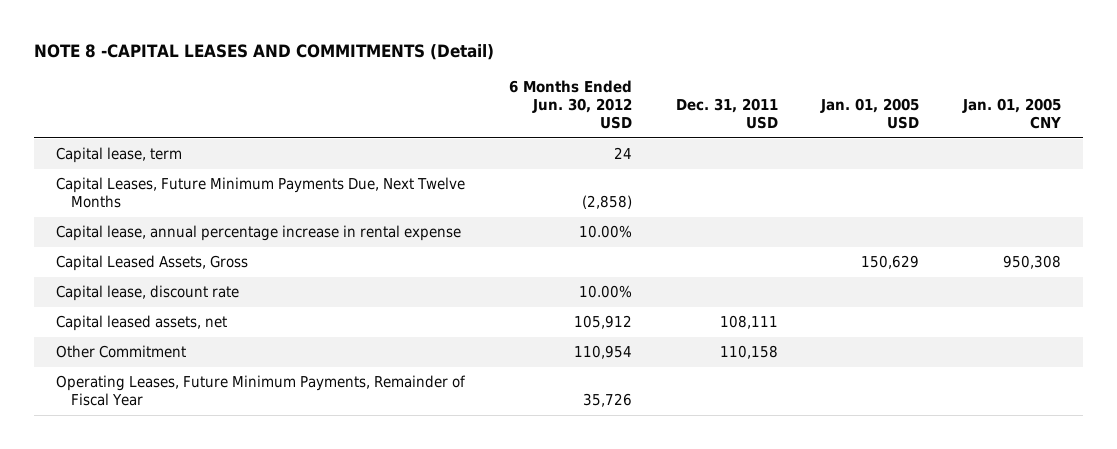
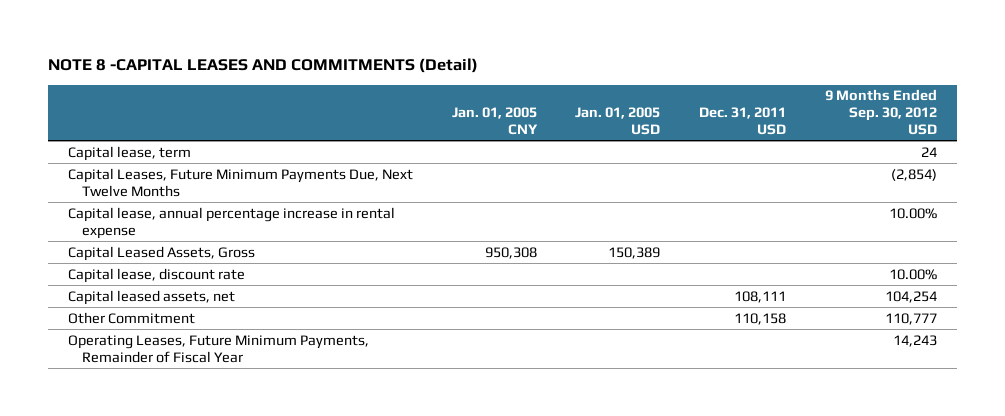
- | 6 Months Ended Jun. 30, 2012 USD | Dec. 31, 2011 USD | Jan. 01, 2005 USD | Jan. 01, 2005 CNY
+ | Jan. 01, 2005 CNY | Jan. 01, 2005 USD | Dec. 31, 2011 USD | 9 Months Ended Sep. 30, 2012 USD
- Capital Leased Assets, Gross | | | 150,629 | 950,308
+ Capital Leased Assets, Gross | 950,308 | 150,389 | |

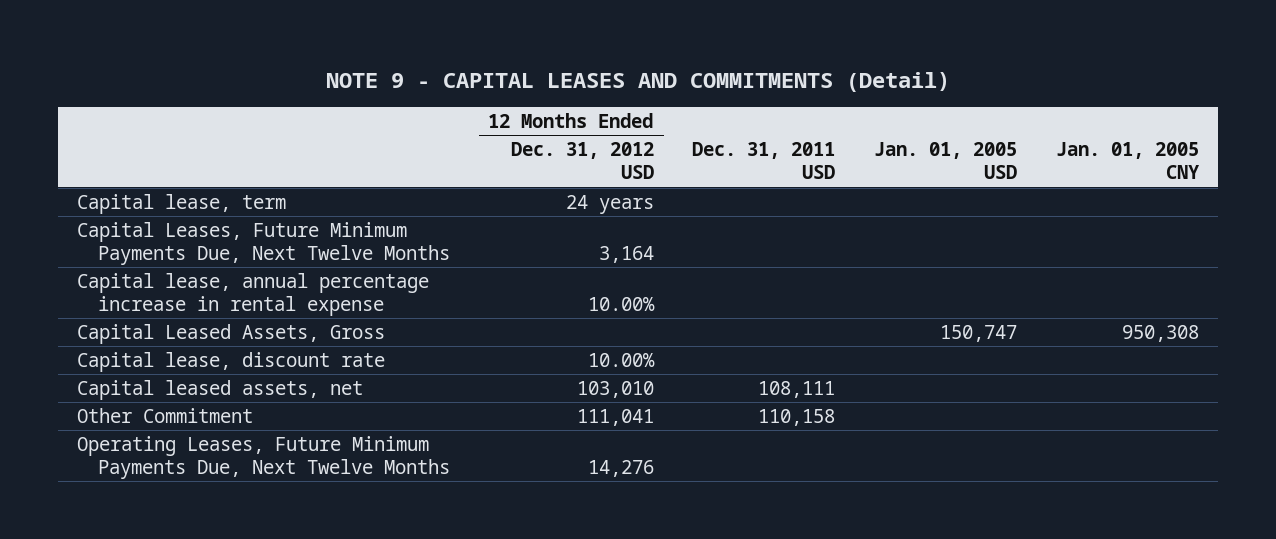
- NOTE 8 -CAPITAL LEASES AND COMMITMENTS (Detail)
+ NOTE 9 - CAPITAL LEASES AND COMMITMENTS (Detail)
- | Jan. 01, 2005 CNY | Jan. 01, 2005 USD | Dec. 31, 2011 USD | 9 Months Ended Sep. 30, 2012 USD
+ | 12 Months Ended Dec. 31, 2012 USD | Dec. 31, 2011 USD | Jan. 01, 2005 USD | Jan. 01, 2005 CNY
- Capital Leased Assets, Gross | 950,308 | 150,389 | |
+ Capital Leased Assets, Gross | | | 150,747 | 950,308
- Operating Leases, Future Minimum Payments, Remainder of Fiscal Year | | | | 14,243
+ Operating Leases, Future Minimum Payments Due, Next Twelve Months | 14,276 | | |

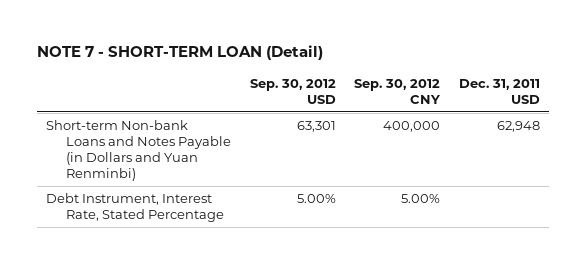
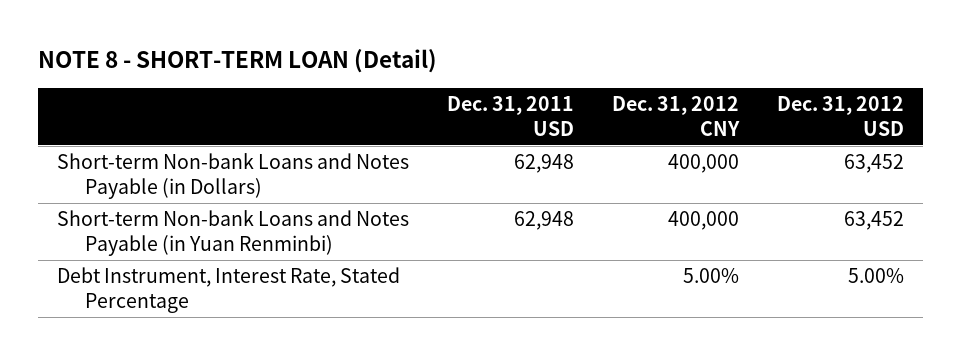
- NOTE 7 - SHORT-TERM LOAN (Detail)
+ NOTE 8 - SHORT-TERM LOAN (Detail)
- | Sep. 30, 2012 USD | Sep. 30, 2012 CNY | Dec. 31, 2011 USD
+ | Dec. 31, 2011 USD | Dec. 31, 2012 CNY | Dec. 31, 2012 USD
- Short-term Non-bank Loans and Notes Payable (in Dollars and Yuan Renminbi) | 63,301 | 400,000 | 62,948
+ Short-term Non-bank Loans and Notes Payable (in Dollars) | 62,948 | 400,000 | 63,452
+ Short-term Non-bank Loans and Notes Payable (in Yuan Renminbi) | 62,948 | 400,000 | 63,452

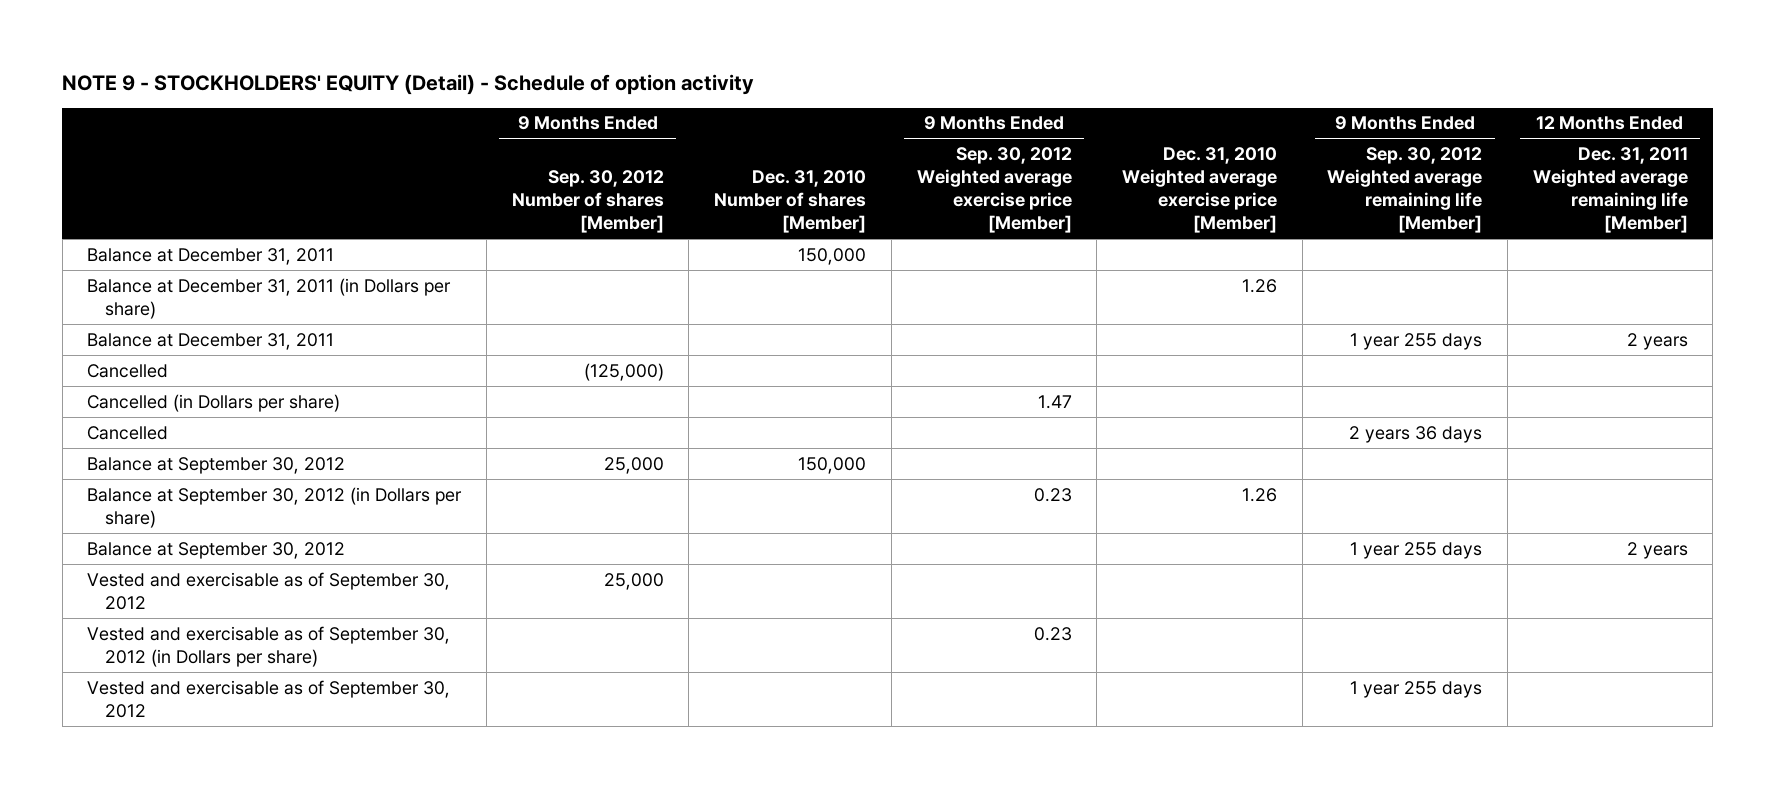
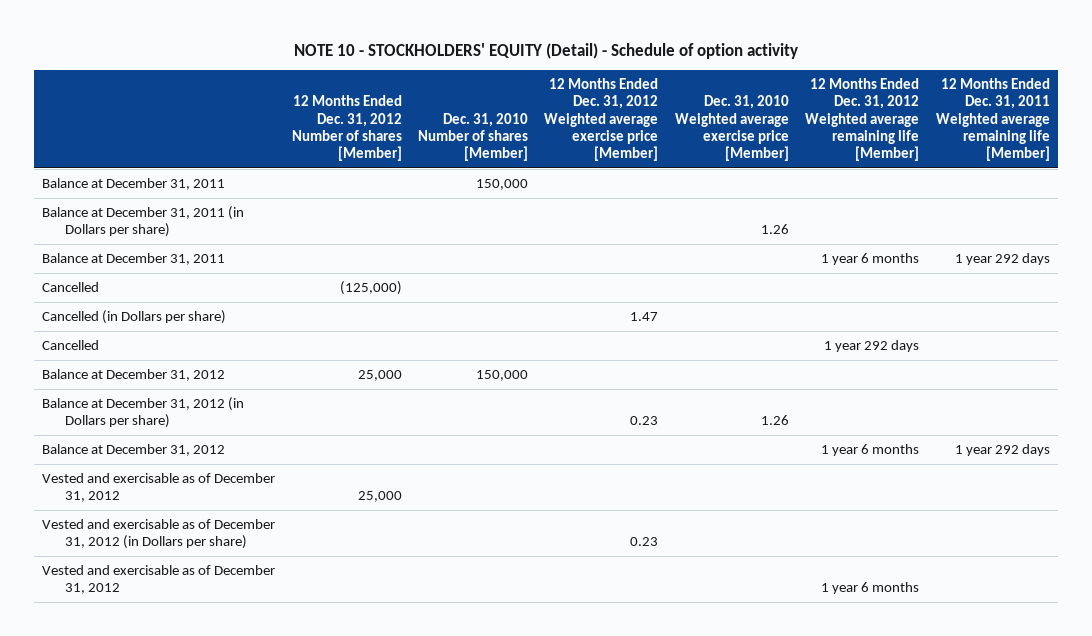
- NOTE 9 - STOCKHOLDERS' EQUITY (Detail) - Schedule of option activity
+ NOTE 10 - STOCKHOLDERS' EQUITY (Detail) - Schedule of option activity
- | 9 Months Ended Sep. 30, 2012 Number of shares [Member] | Dec. 31, 2010 Number of shares [Member] | 9 Months Ended Sep. 30, 2012 Weighted average exercise price [Member] | Dec. 31, 2010 Weighted average exercise price [Member] | 9 Months Ended Sep. 30, 2012 Weighted average remaining life [Member] | 12 Months Ended Dec. 31, 2011 Weighted average remaining life [Member]
+ | 12 Months Ended Dec. 31, 2012 Number of shares [Member] | Dec. 31, 2010 Number of shares [Member] | 12 Months Ended Dec. 31, 2012 Weighted average exercise price [Member] | Dec. 31, 2010 Weighted average exercise price [Member] | 12 Months Ended Dec. 31, 2012 Weighted average remaining life [Member] | 12 Months Ended Dec. 31, 2011 Weighted average remaining life [Member]
- Balance at December 31, 2011 | | | | | 1 year 255 days | 2 years
+ Balance at December 31, 2011 | | | | | 1 year 6 months | 1 year 292 days
- Balance at September 30, 2012 | 25,000 | 150,000 | | | |
- Balance at September 30, 2012 (in Dollars per share) | | | 0.23 | 1.26 | |
- Balance at September 30, 2012 | | | | | 1 year 255 days | 2 years
- Vested and exercisable as of September 30, 2012 | 25,000 | | | | |
- Vested and exercisable as of September 30, 2012 (in Dollars per share) | | | 0.23 | | |
- Vested and exercisable as of September 30, 2012 | | | | | 1 year 255 days |
+ Balance at December 31, 2012 | 25,000 | 150,000 | | | |
+ Balance at December 31, 2012 (in Dollars per share) | | | 0.23 | 1.26 | |
+ Balance at December 31, 2012 | | | | | 1 year 6 months | 1 year 292 days
+ Vested and exercisable as of December 31, 2012 | 25,000 | | | | |
+ Vested and exercisable as of December 31, 2012 (in Dollars per share) | | | 0.23 | | |
+ Vested and exercisable as of December 31, 2012 | | | | | 1 year 6 months |

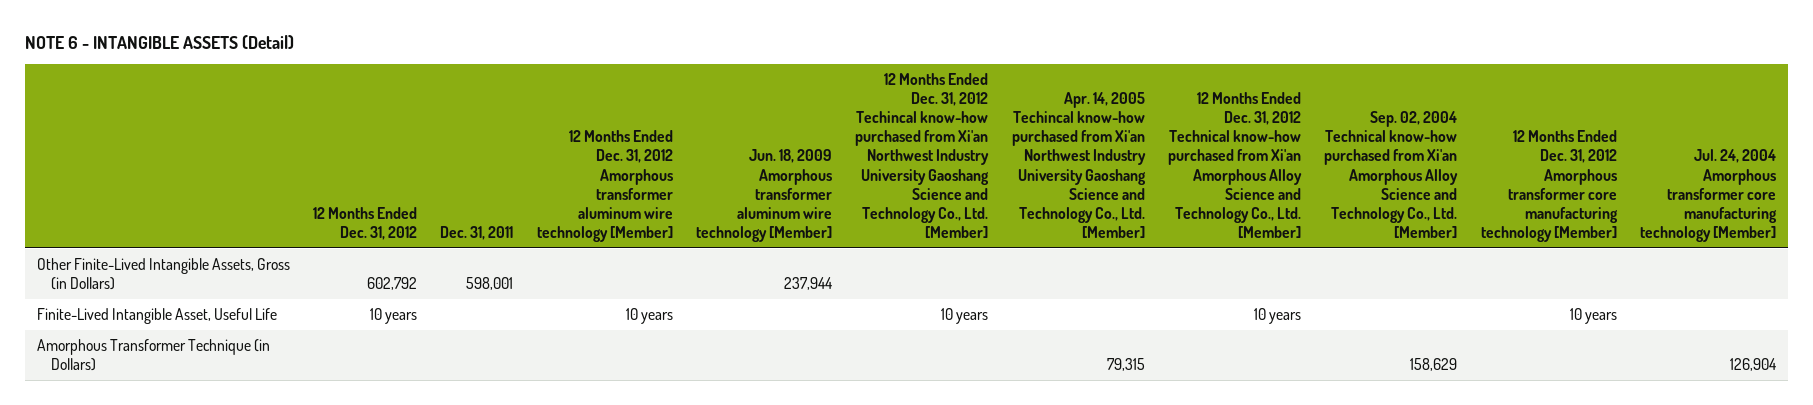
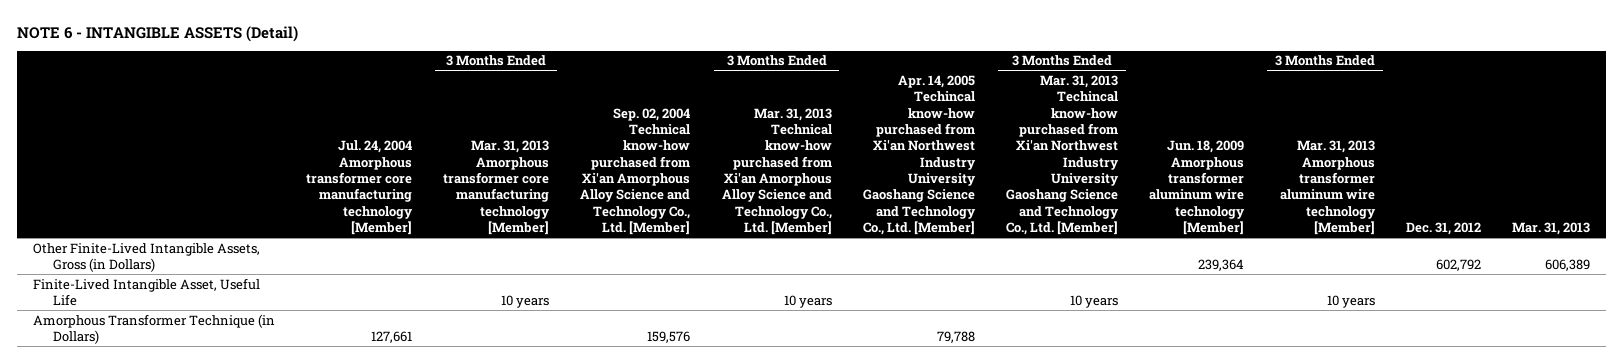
- | 12 Months Ended Dec. 31, 2012 | Dec. 31, 2011 | 12 Months Ended Dec. 31, 2012 Amorphous transformer aluminum wire technology [Member] | Jun. 18, 2009 Amorphous transformer aluminum wire technology [Member] | 12 Months Ended Dec. 31, 2012 Techincal know-how purchased from Xi'an Northwest Industry University Gaoshang Science and Technology Co., Ltd. [Member] | Apr. 14, 2005 Techincal know-how purchased from Xi'an Northwest Industry University Gaoshang Science and Technology Co., Ltd. [Member] | 12 Months Ended Dec. 31, 2012 Technical know-how purchased from Xi'an Amorphous Alloy Science and Technology Co., Ltd. [Member] | Sep. 02, 2004 Technical know-how purchased from Xi'an Amorphous Alloy Science and Technology Co., Ltd. [Member] | 12 Months Ended Dec. 31, 2012 Amorphous transformer core manufacturing technology [Member] | Jul. 24, 2004 Amorphous transformer core manufacturing technology [Member]
+ | Jul. 24, 2004 Amorphous transformer core manufacturing technology [Member] | 3 Months Ended Mar. 31, 2013 Amorphous transformer core manufacturing technology [Member] | Sep. 02, 2004 Technical know-how purchased from Xi'an Amorphous Alloy Science and Technology Co., Ltd. [Member] | 3 Months Ended Mar. 31, 2013 Technical know-how purchased from Xi'an Amorphous Alloy Science and Technology Co., Ltd. [Member] | Apr. 14, 2005 Techincal know-how purchased from Xi'an Northwest Industry University Gaoshang Science and Technology Co., Ltd. [Member] | 3 Months Ended Mar. 31, 2013 Techincal know-how purchased from Xi'an Northwest Industry University Gaoshang Science and Technology Co., Ltd. [Member] | Jun. 18, 2009 Amorphous transformer aluminum wire technology [Member] | 3 Months Ended Mar. 31, 2013 Amorphous transformer aluminum wire technology [Member] | Dec. 31, 2012 | Mar. 31, 2013
- Other Finite-Lived Intangible Assets, Gross (in Dollars) | 602,792 | 598,001 | | 237,944 | | | | | |
+ Other Finite-Lived Intangible Assets, Gross (in Dollars) | | | | | | | 239,364 | | 602,792 | 606,389
- Amorphous Transformer Technique (in Dollars) | | | | | | 79,315 | | 158,629 | | 126,904
+ Amorphous Transformer Technique (in Dollars) | 127,661 | | 159,576 | | 79,788 | | | | |

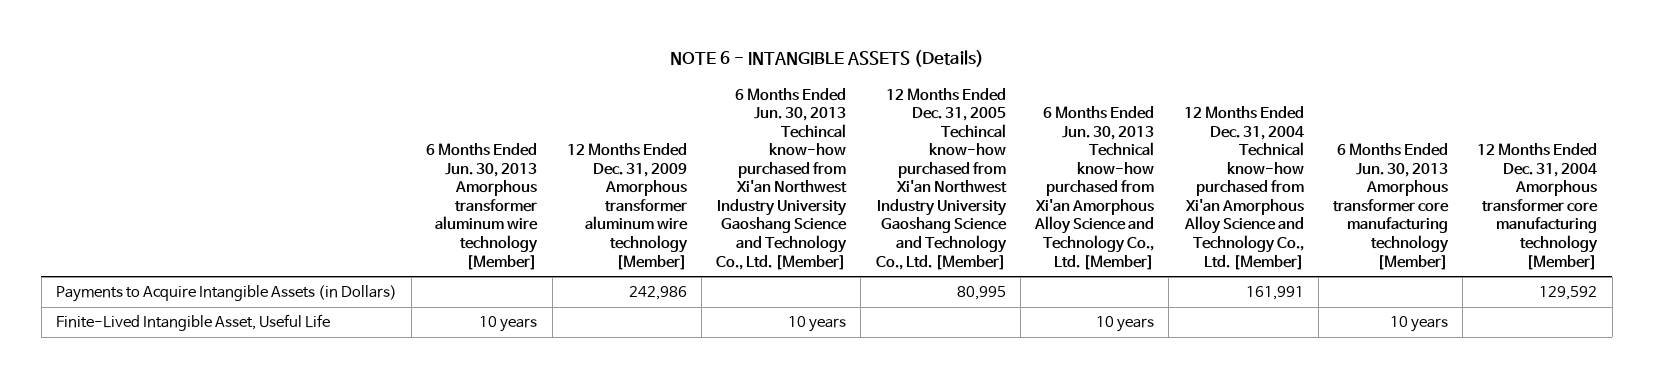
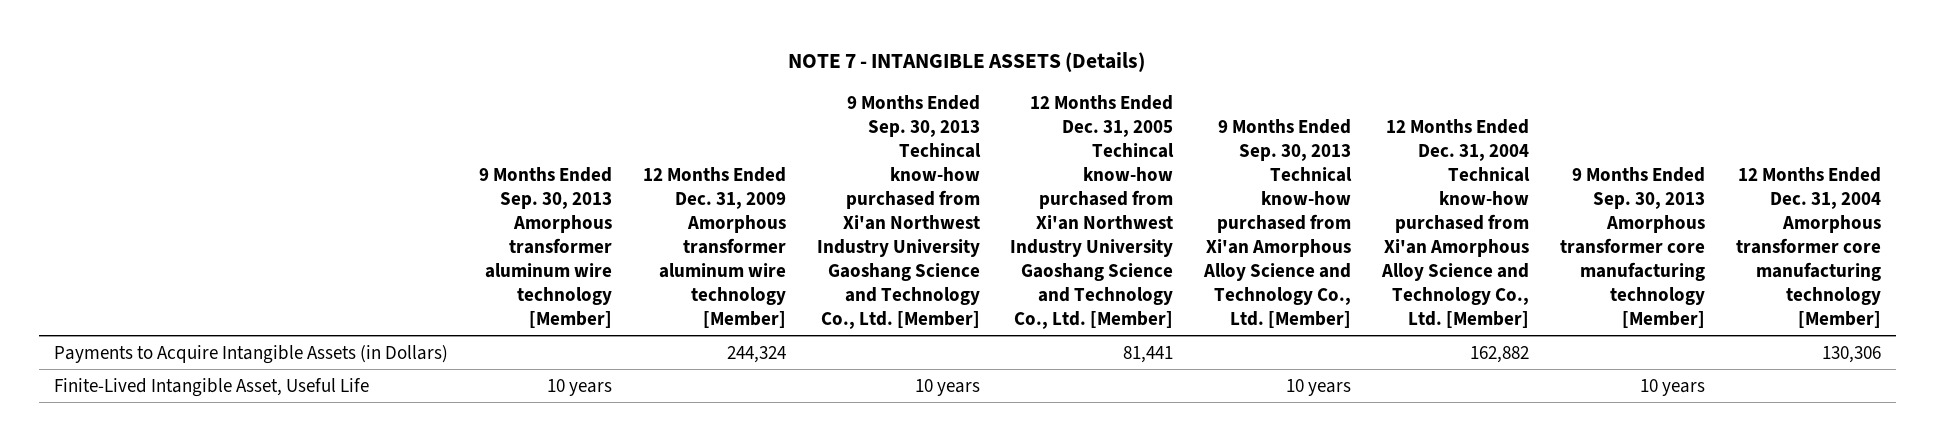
- NOTE 6 - INTANGIBLE ASSETS (Details)
+ NOTE 7 - INTANGIBLE ASSETS (Details)
- | 6 Months Ended Jun. 30, 2013 Amorphous transformer aluminum wire technology [Member] | 12 Months Ended Dec. 31, 2009 Amorphous transformer aluminum wire technology [Member] | 6 Months Ended Jun. 30, 2013 Techincal know-how purchased from Xi'an Northwest Industry University Gaoshang Science and Technology Co., Ltd. [Member] | 12 Months Ended Dec. 31, 2005 Techincal know-how purchased from Xi'an Northwest Industry University Gaoshang Science and Technology Co., Ltd. [Member] | 6 Months Ended Jun. 30, 2013 Technical know-how purchased from Xi'an Amorphous Alloy Science and Technology Co., Ltd. [Member] | 12 Months Ended Dec. 31, 2004 Technical know-how purchased from Xi'an Amorphous Alloy Science and Technology Co., Ltd. [Member] | 6 Months Ended Jun. 30, 2013 Amorphous transformer core manufacturing technology [Member] | 12 Months Ended Dec. 31, 2004 Amorphous transformer core manufacturing technology [Member]
+ | 9 Months Ended Sep. 30, 2013 Amorphous transformer aluminum wire technology [Member] | 12 Months Ended Dec. 31, 2009 Amorphous transformer aluminum wire technology [Member] | 9 Months Ended Sep. 30, 2013 Techincal know-how purchased from Xi'an Northwest Industry University Gaoshang Science and Technology Co., Ltd. [Member] | 12 Months Ended Dec. 31, 2005 Techincal know-how purchased from Xi'an Northwest Industry University Gaoshang Science and Technology Co., Ltd. [Member] | 9 Months Ended Sep. 30, 2013 Technical know-how purchased from Xi'an Amorphous Alloy Science and Technology Co., Ltd. [Member] | 12 Months Ended Dec. 31, 2004 Technical know-how purchased from Xi'an Amorphous Alloy Science and Technology Co., Ltd. [Member] | 9 Months Ended Sep. 30, 2013 Amorphous transformer core manufacturing technology [Member] | 12 Months Ended Dec. 31, 2004 Amorphous transformer core manufacturing technology [Member]
- Payments to Acquire Intangible Assets (in Dollars) | | 242,986 | | 80,995 | | 161,991 | | 129,592
+ Payments to Acquire Intangible Assets (in Dollars) | | 244,324 | | 81,441 | | 162,882 | | 130,306

